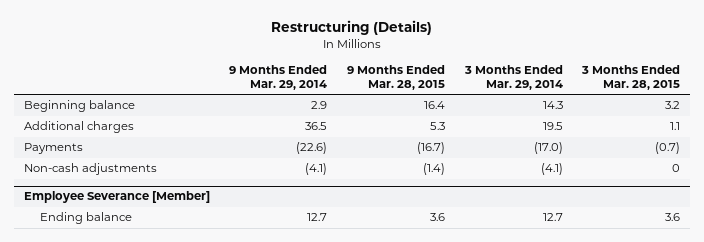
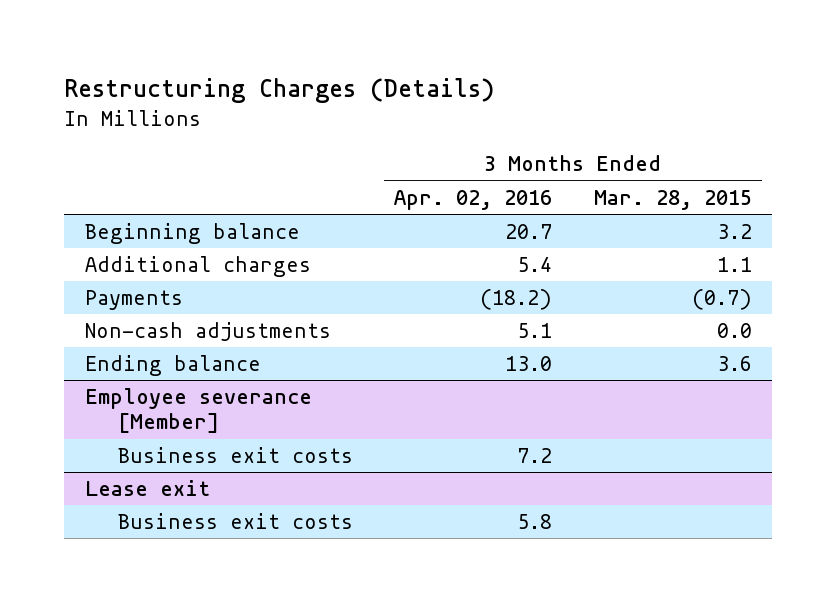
- Restructuring (Details)
+ Restructuring Charges (Details)
- | 9 Months Ended Mar. 29, 2014 | 9 Months Ended Mar. 28, 2015 | 3 Months Ended Mar. 29, 2014 | 3 Months Ended Mar. 28, 2015
+ | 3 Months Ended Apr. 02, 2016 | 3 Months Ended Mar. 28, 2015
- Non-cash adjustments | (4.1) | (1.4) | (4.1) | 0
- Employee Severance [Member]
+ Non-cash adjustments | 5.1 | 0.0
+ Employee severance [Member]
+ Business exit costs | 7.2 |
+ Lease exit
+ Business exit costs | 5.8 |

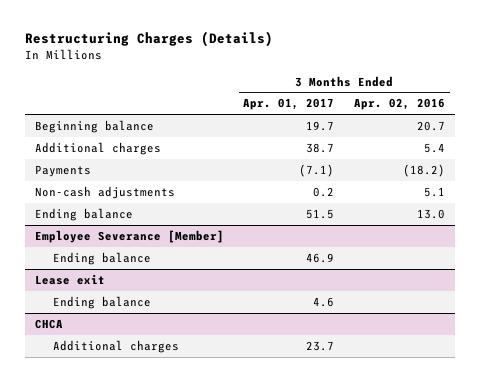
- | 3 Months Ended Apr. 02, 2016 | 3 Months Ended Mar. 28, 2015
+ | 3 Months Ended Apr. 01, 2017 | 3 Months Ended Apr. 02, 2016
- Employee severance [Member]
- Business exit costs | 7.2 |
+ Employee Severance [Member]
+ Ending balance | 46.9 |
@ Lease exit
- Business exit costs | 5.8 |
+ Ending balance | 4.6 |
+ CHCA
+ Additional charges | 23.7 |

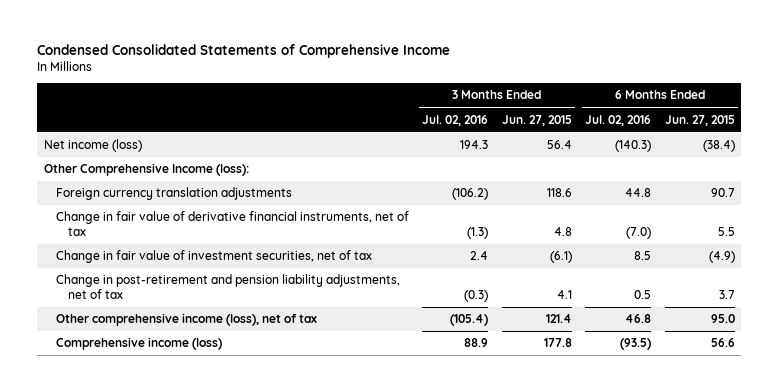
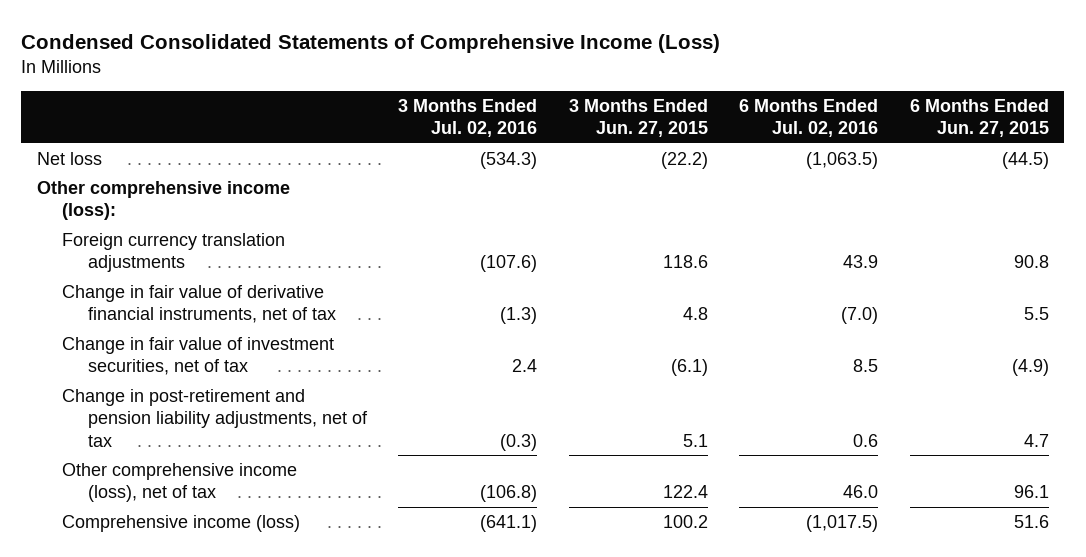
- Condensed Consolidated Statements of Comprehensive Income
+ Condensed Consolidated Statements of Comprehensive Income (Loss)
- Net income (loss) | 194.3 | 56.4 | (140.3) | (38.4)
- Other Comprehensive Income (loss):
- Foreign currency translation adjustments | (106.2) | 118.6 | 44.8 | 90.7
+ Net loss | (534.3) | (22.2) | (1,063.5) | (44.5)
+ Other comprehensive income (loss):
+ Foreign currency translation adjustments | (107.6) | 118.6 | 43.9 | 90.8
- Change in post-retirement and pension liability adjustments, net of tax | (0.3) | 4.1 | 0.5 | 3.7
- Other comprehensive income (loss), net of tax | (105.4) | 121.4 | 46.8 | 95.0
- Comprehensive income (loss) | 88.9 | 177.8 | (93.5) | 56.6
+ Change in post-retirement and pension liability adjustments, net of tax | (0.3) | 5.1 | 0.6 | 4.7
+ Other comprehensive income (loss), net of tax | (106.8) | 122.4 | 46.0 | 96.1
+ Comprehensive income (loss) | (641.1) | 100.2 | (1,017.5) | 51.6

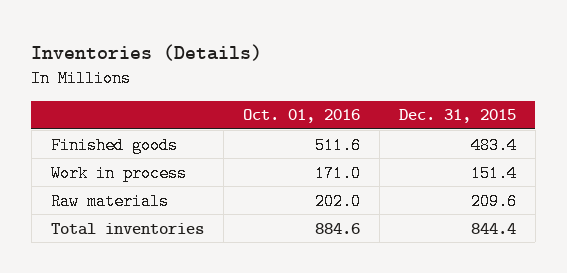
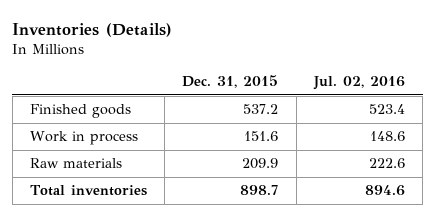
- | Oct. 01, 2016 | Dec. 31, 2015
+ | Dec. 31, 2015 | Jul. 02, 2016
- Finished goods | 511.6 | 483.4
- Work in process | 171.0 | 151.4
- Raw materials | 202.0 | 209.6
- Total inventories | 884.6 | 844.4
+ Finished goods | 537.2 | 523.4
+ Work in process | 151.6 | 148.6
+ Raw materials | 209.9 | 222.6
+ Total inventories | 898.7 | 894.6

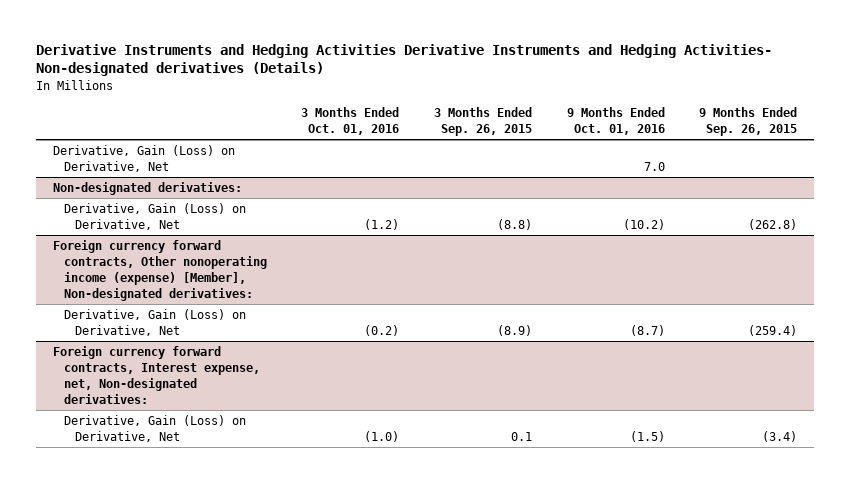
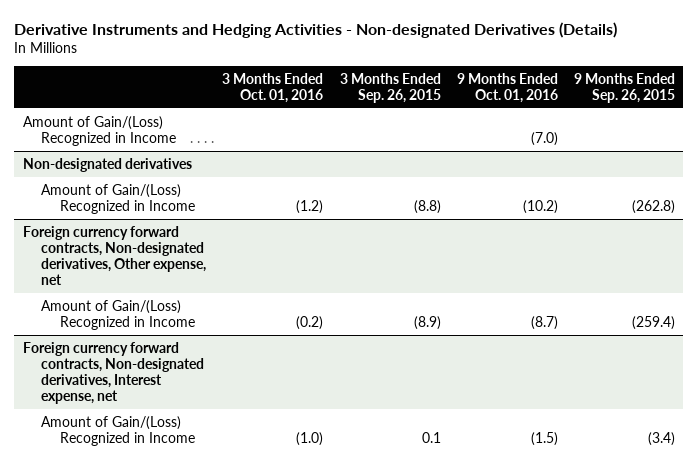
- Derivative Instruments and Hedging Activities Derivative Instruments and Hedging Activities- Non-designated derivatives (Details)
+ Derivative Instruments and Hedging Activities - Non-designated Derivatives (Details)
- Derivative, Gain (Loss) on Derivative, Net | | | 7.0 |
- Non-designated derivatives:
- Derivative, Gain (Loss) on Derivative, Net | (1.2) | (8.8) | (10.2) | (262.8)
- Foreign currency forward contracts, Other nonoperating income (expense) [Member], Non-designated derivatives:
- Derivative, Gain (Loss) on Derivative, Net | (0.2) | (8.9) | (8.7) | (259.4)
- Foreign currency forward contracts, Interest expense, net, Non-designated derivatives:
- Derivative, Gain (Loss) on Derivative, Net | (1.0) | 0.1 | (1.5) | (3.4)
+ Amount of Gain/(Loss) Recognized in Income | | | (7.0) |
+ Non-designated derivatives
+ Amount of Gain/(Loss) Recognized in Income | (1.2) | (8.8) | (10.2) | (262.8)
+ Foreign currency forward contracts, Non-designated derivatives, Other expense, net
+ Amount of Gain/(Loss) Recognized in Income | (0.2) | (8.9) | (8.7) | (259.4)
+ Foreign currency forward contracts, Non-designated derivatives, Interest expense, net
+ Amount of Gain/(Loss) Recognized in Income | (1.0) | 0.1 | (1.5) | (3.4)

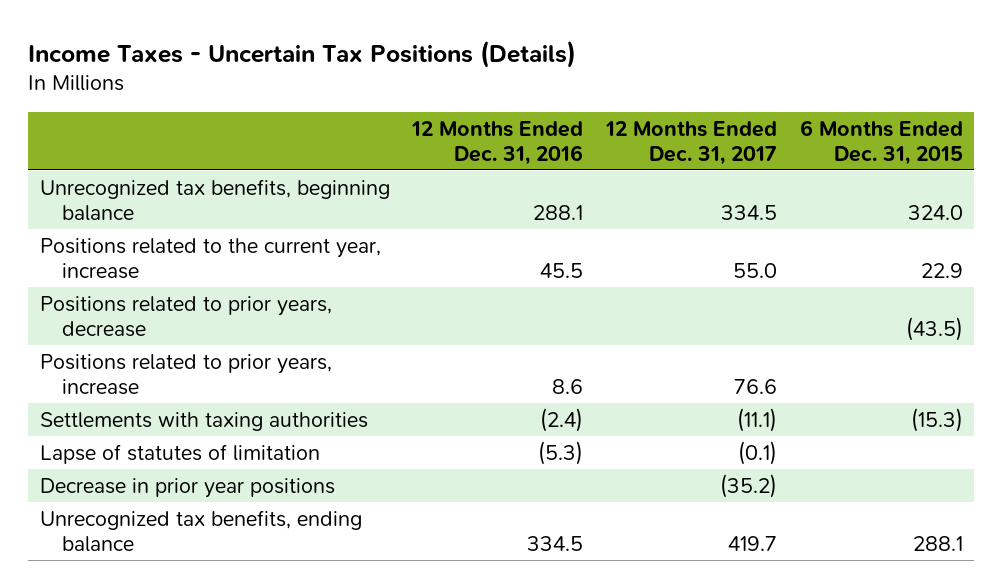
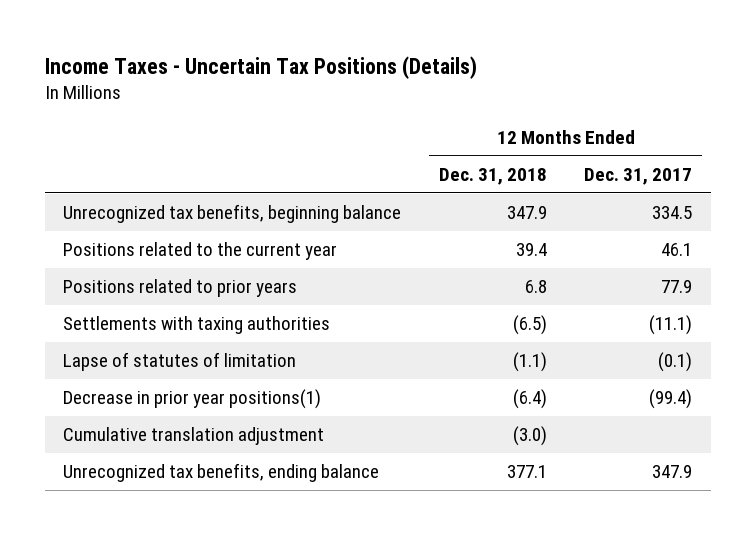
- | 12 Months Ended Dec. 31, 2016 | 12 Months Ended Dec. 31, 2017 | 6 Months Ended Dec. 31, 2015
+ | 12 Months Ended Dec. 31, 2018 | 12 Months Ended Dec. 31, 2017
- Positions related to the current year, increase | 45.5 | 55.0 | 22.9
- Positions related to prior years, decrease | | | (43.5)
- Positions related to prior years, increase | 8.6 | 76.6 |
+ Positions related to the current year | 39.4 | 46.1
+ Positions related to prior years | 6.8 | 77.9
- Decrease in prior year positions | | (35.2) |
- Unrecognized tax benefits, ending balance | 334.5 | 419.7 | 288.1
+ Decrease in prior year positions(1) | (6.4) | (99.4)
+ Cumulative translation adjustment | (3.0) |
+ Unrecognized tax benefits, ending balance | 377.1 | 347.9

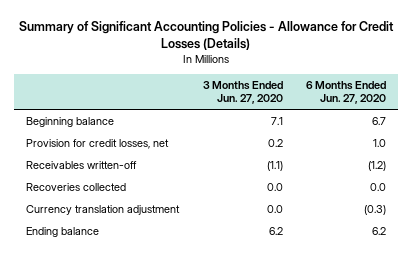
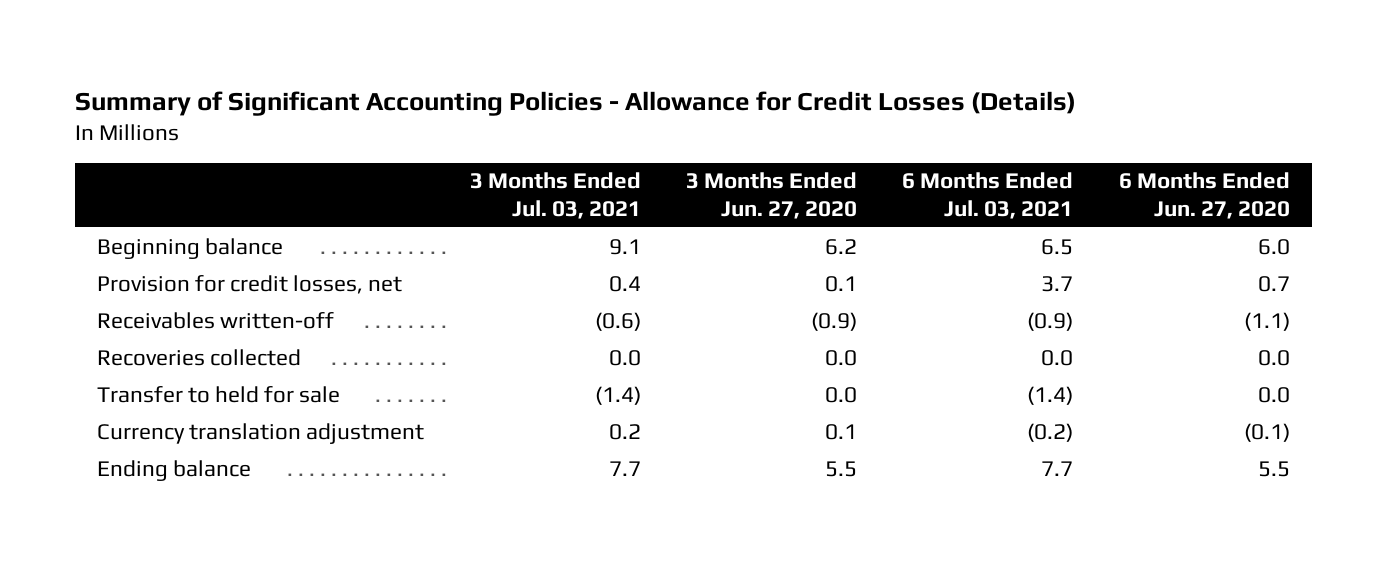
- | 3 Months Ended Jun. 27, 2020 | 6 Months Ended Jun. 27, 2020
+ | 3 Months Ended Jul. 03, 2021 | 3 Months Ended Jun. 27, 2020 | 6 Months Ended Jul. 03, 2021 | 6 Months Ended Jun. 27, 2020
- Beginning balance | 7.1 | 6.7
- Provision for credit losses, net | 0.2 | 1.0
- Receivables written-off | (1.1) | (1.2)
+ Beginning balance | 9.1 | 6.2 | 6.5 | 6.0
+ Provision for credit losses, net | 0.4 | 0.1 | 3.7 | 0.7
+ Receivables written-off | (0.6) | (0.9) | (0.9) | (1.1)
- Currency translation adjustment | 0.0 | (0.3)
- Ending balance | 6.2 | 6.2
+ Transfer to held for sale | (1.4) | 0.0 | (1.4) | 0.0
+ Currency translation adjustment | 0.2 | 0.1 | (0.2) | (0.1)
+ Ending balance | 7.7 | 5.5 | 7.7 | 5.5

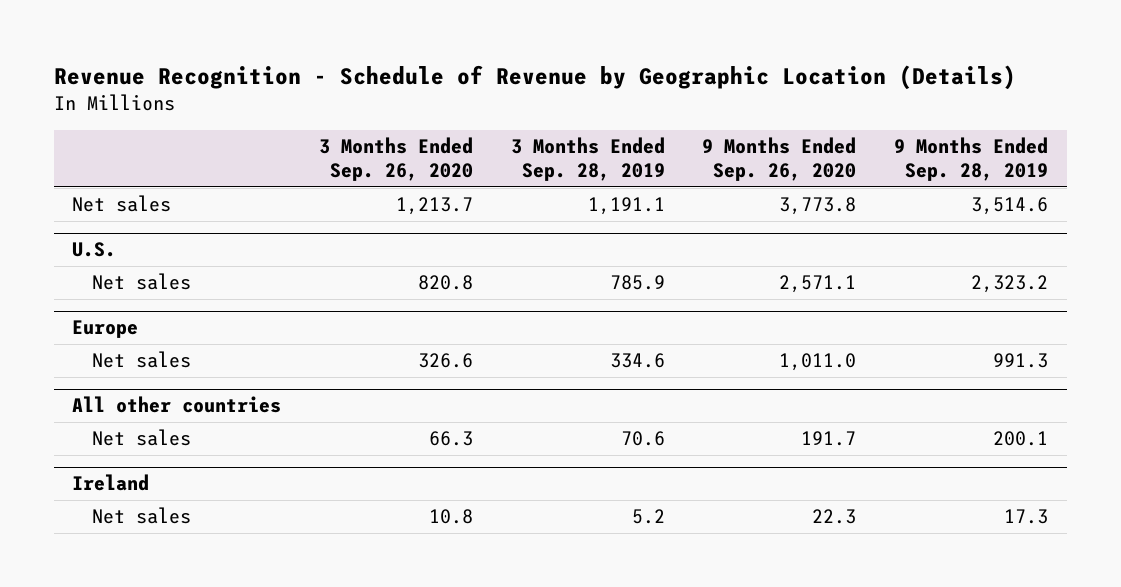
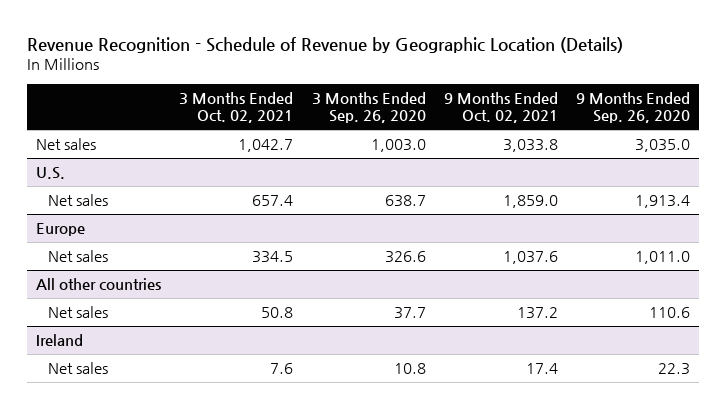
- | 3 Months Ended Sep. 26, 2020 | 3 Months Ended Sep. 28, 2019 | 9 Months Ended Sep. 26, 2020 | 9 Months Ended Sep. 28, 2019
+ | 3 Months Ended Oct. 02, 2021 | 3 Months Ended Sep. 26, 2020 | 9 Months Ended Oct. 02, 2021 | 9 Months Ended Sep. 26, 2020
- Net sales | 1,213.7 | 1,191.1 | 3,773.8 | 3,514.6
+ Net sales | 1,042.7 | 1,003.0 | 3,033.8 | 3,035.0
@ U.S.
- Net sales | 820.8 | 785.9 | 2,571.1 | 2,323.2
+ Net sales | 657.4 | 638.7 | 1,859.0 | 1,913.4
@ All other countries
- Net sales | 66.3 | 70.6 | 191.7 | 200.1
+ Net sales | 50.8 | 37.7 | 137.2 | 110.6

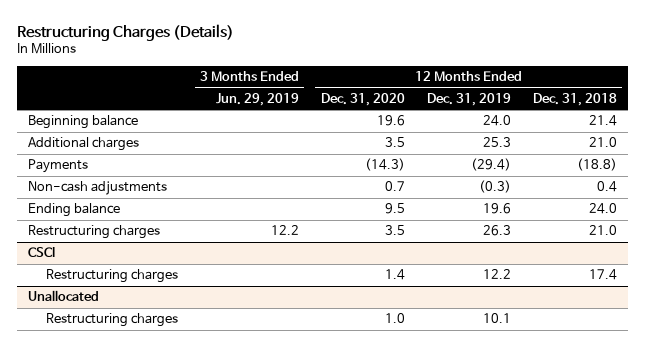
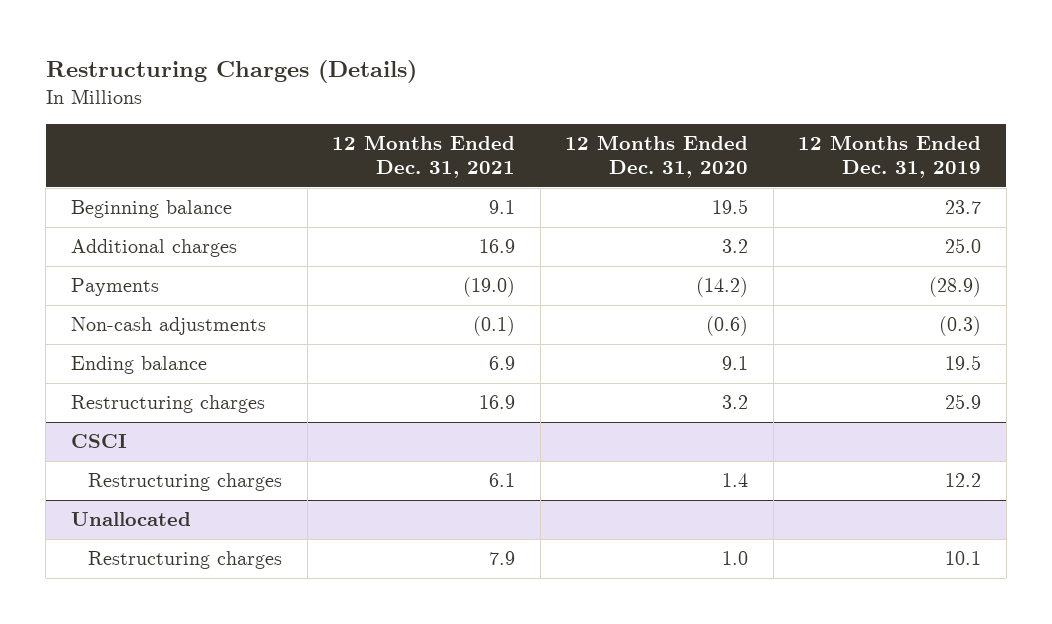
- | 3 Months Ended Jun. 29, 2019 | 12 Months Ended Dec. 31, 2020 | 12 Months Ended Dec. 31, 2019 | 12 Months Ended Dec. 31, 2018
+ | 12 Months Ended Dec. 31, 2021 | 12 Months Ended Dec. 31, 2020 | 12 Months Ended Dec. 31, 2019
- Beginning balance | | 19.6 | 24.0 | 21.4
- Additional charges | | 3.5 | 25.3 | 21.0
- Payments | | (14.3) | (29.4) | (18.8)
- Non-cash adjustments | | 0.7 | (0.3) | 0.4
- Ending balance | | 9.5 | 19.6 | 24.0
- Restructuring charges | 12.2 | 3.5 | 26.3 | 21.0
+ Beginning balance | 9.1 | 19.5 | 23.7
+ Additional charges | 16.9 | 3.2 | 25.0
+ Payments | (19.0) | (14.2) | (28.9)
+ Non-cash adjustments | (0.1) | (0.6) | (0.3)
+ Ending balance | 6.9 | 9.1 | 19.5
+ Restructuring charges | 16.9 | 3.2 | 25.9

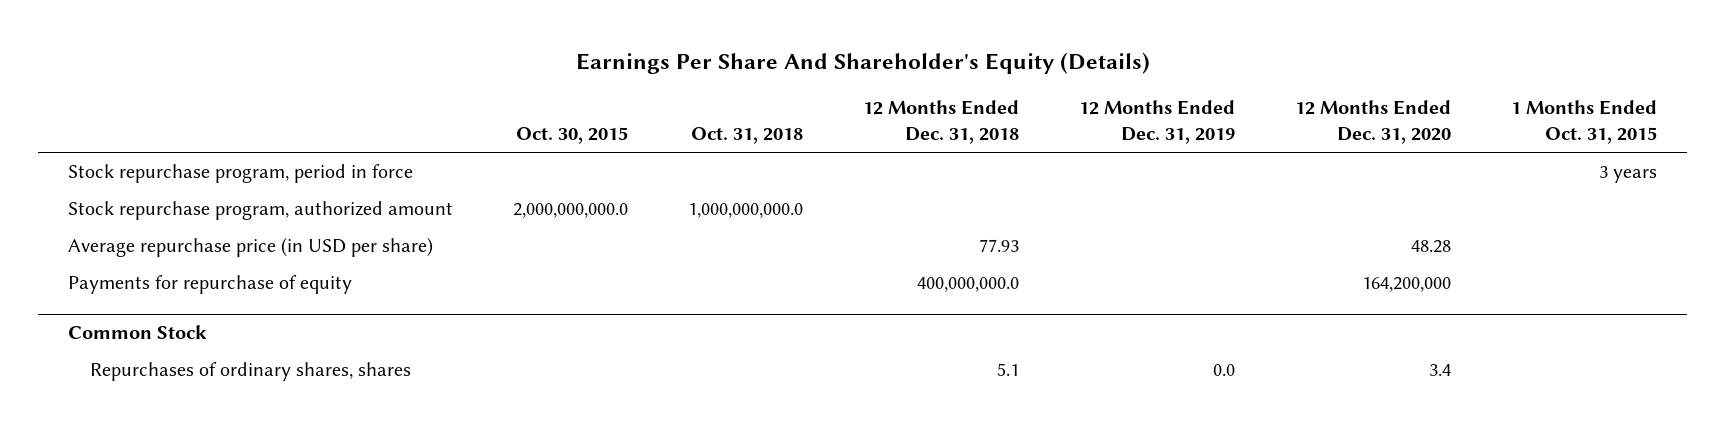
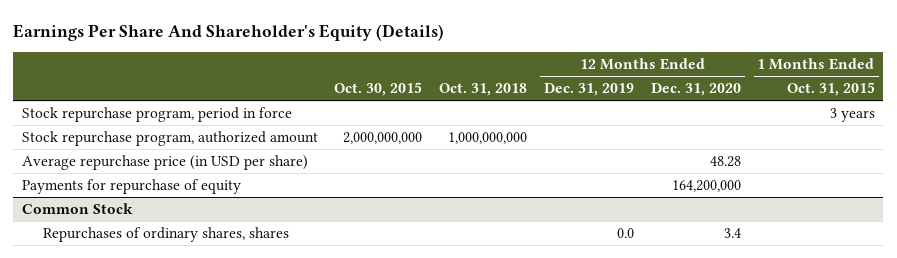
- | Oct. 30, 2015 | Oct. 31, 2018 | 12 Months Ended Dec. 31, 2018 | 12 Months Ended Dec. 31, 2019 | 12 Months Ended Dec. 31, 2020 | 1 Months Ended Oct. 31, 2015
+ | Oct. 30, 2015 | Oct. 31, 2018 | 12 Months Ended Dec. 31, 2019 | 12 Months Ended Dec. 31, 2020 | 1 Months Ended Oct. 31, 2015
- Stock repurchase program, authorized amount | 2,000,000,000.0 | 1,000,000,000.0 | | | |
+ Stock repurchase program, authorized amount | 2,000,000,000 | 1,000,000,000 | | |

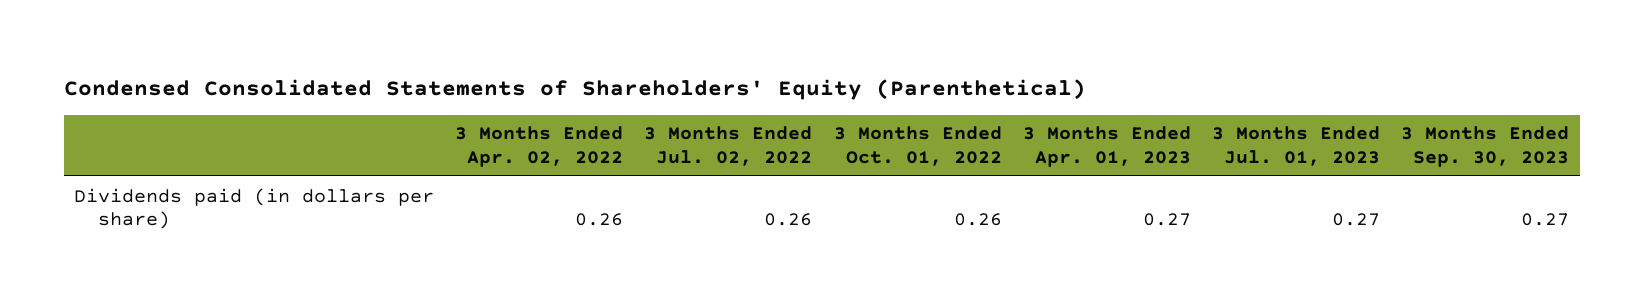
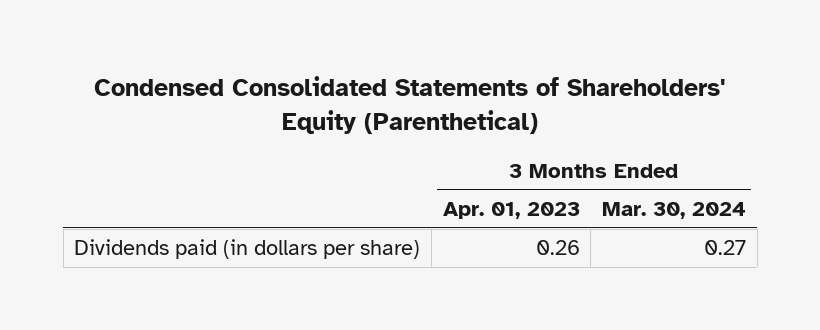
- | 3 Months Ended Apr. 02, 2022 | 3 Months Ended Jul. 02, 2022 | 3 Months Ended Oct. 01, 2022 | 3 Months Ended Apr. 01, 2023 | 3 Months Ended Jul. 01, 2023 | 3 Months Ended Sep. 30, 2023
+ | 3 Months Ended Apr. 01, 2023 | 3 Months Ended Mar. 30, 2024
- Dividends paid (in dollars per share) | 0.26 | 0.26 | 0.26 | 0.27 | 0.27 | 0.27
+ Dividends paid (in dollars per share) | 0.26 | 0.27

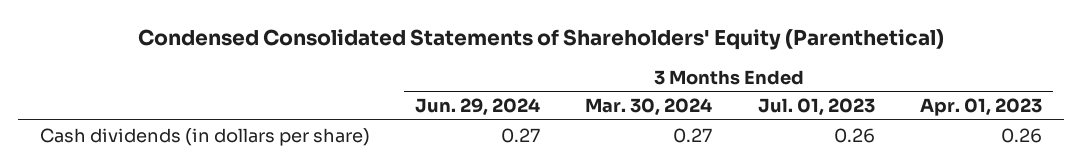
- | 3 Months Ended Apr. 01, 2023 | 3 Months Ended Mar. 30, 2024
+ | 3 Months Ended Jun. 29, 2024 | 3 Months Ended Mar. 30, 2024 | 3 Months Ended Jul. 01, 2023 | 3 Months Ended Apr. 01, 2023
- Dividends paid (in dollars per share) | 0.26 | 0.27
+ Cash dividends (in dollars per share) | 0.27 | 0.27 | 0.26 | 0.26

